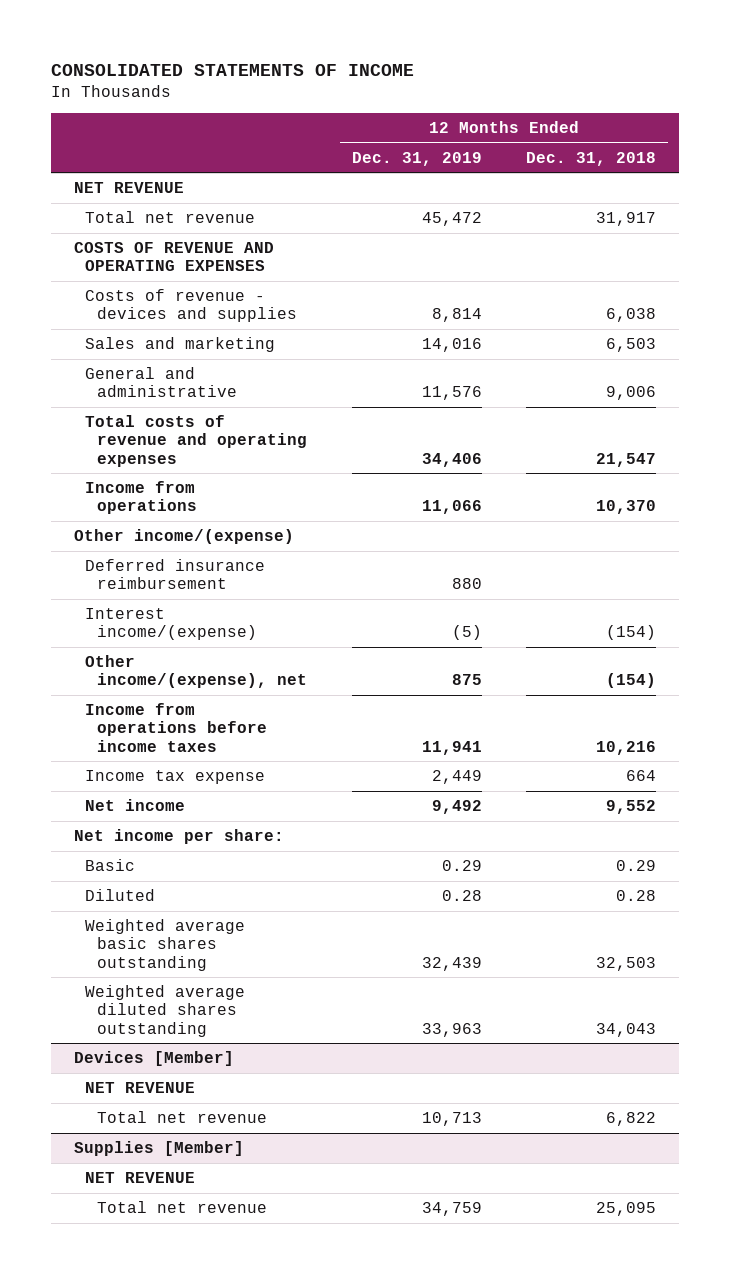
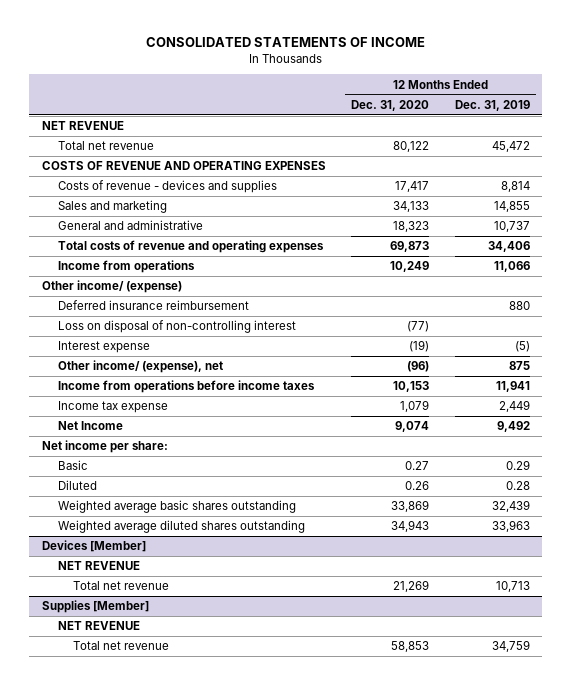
- | 12 Months Ended Dec. 31, 2019 | 12 Months Ended Dec. 31, 2018
+ | 12 Months Ended Dec. 31, 2020 | 12 Months Ended Dec. 31, 2019
- Sales and marketing | 14,016 | 6,503
- General and administrative | 11,576 | 9,006
+ Sales and marketing | 34,133 | 14,855
+ General and administrative | 18,323 | 10,737
- Other income/(expense)
+ Other income/ (expense)
- Interest income/(expense) | (5) | (154)
- Other income/(expense), net | 875 | (154)
+ Loss on disposal of non-controlling interest | (77) |
+ Interest expense | (19) | (5)
+ Other income/ (expense), net | (96) | 875
- Net income | 9,492 | 9,552
+ Net Income | 9,074 | 9,492

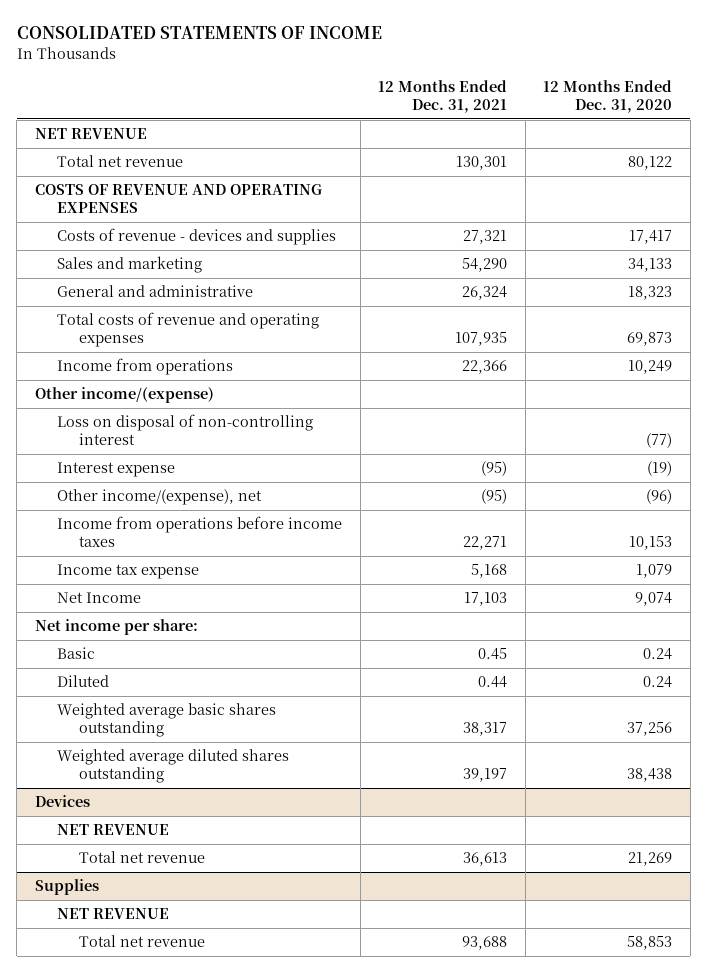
- | 12 Months Ended Dec. 31, 2020 | 12 Months Ended Dec. 31, 2019
+ | 12 Months Ended Dec. 31, 2021 | 12 Months Ended Dec. 31, 2020
- Other income/ (expense)
- Deferred insurance reimbursement | | 880
+ Other income/(expense)
- Other income/ (expense), net | (96) | 875
+ Other income/(expense), net | (95) | (96)
- Basic | 0.27 | 0.29
- Diluted | 0.26 | 0.28
- Weighted average basic shares outstanding | 33,869 | 32,439
- Weighted average diluted shares outstanding | 34,943 | 33,963
- Devices [Member]
+ Basic | 0.45 | 0.24
+ Diluted | 0.44 | 0.24
+ Weighted average basic shares outstanding | 38,317 | 37,256
+ Weighted average diluted shares outstanding | 39,197 | 38,438
+ Devices
- Supplies [Member]
+ Supplies

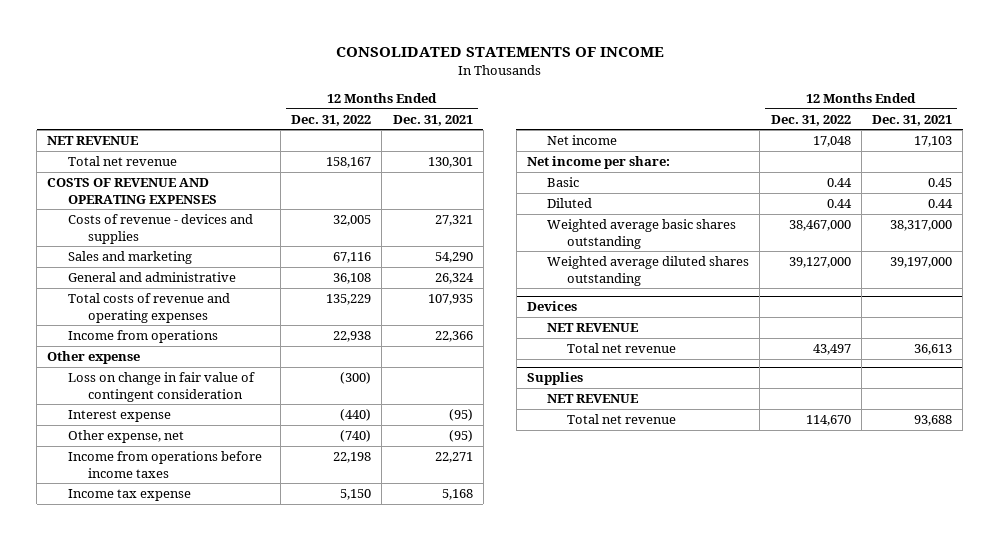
- | 12 Months Ended Dec. 31, 2021 | 12 Months Ended Dec. 31, 2020
+ | 12 Months Ended Dec. 31, 2022 | 12 Months Ended Dec. 31, 2021
- Other income/(expense)
- Loss on disposal of non-controlling interest | | (77)
+ Other expense
+ Loss on change in fair value of contingent consideration | (300) |
- Other income/(expense), net | (95) | (96)
+ Other expense, net | (740) | (95)
- Net Income | 17,103 | 9,074
+ Net income | 17,048 | 17,103
- Weighted average basic shares outstanding | 38,317 | 37,256
- Weighted average diluted shares outstanding | 39,197 | 38,438
+ Weighted average basic shares outstanding | 38,467,000 | 38,317,000
+ Weighted average diluted shares outstanding | 39,127,000 | 39,197,000

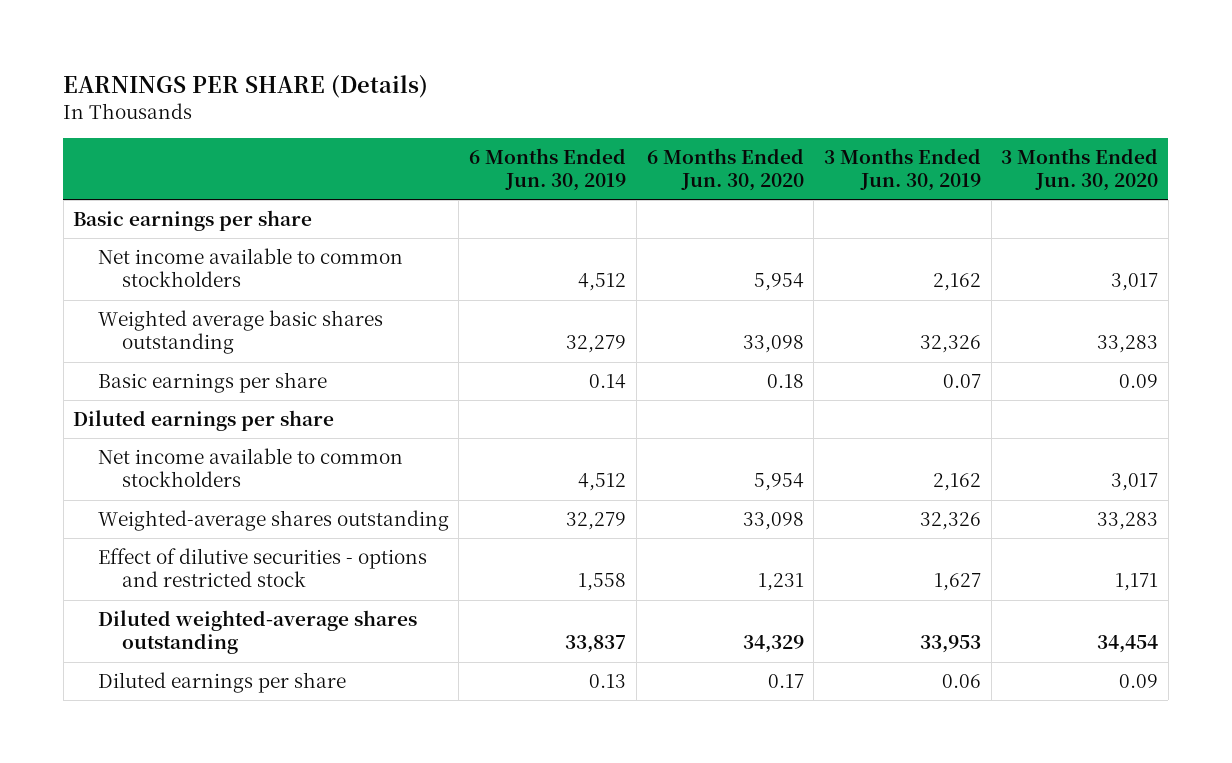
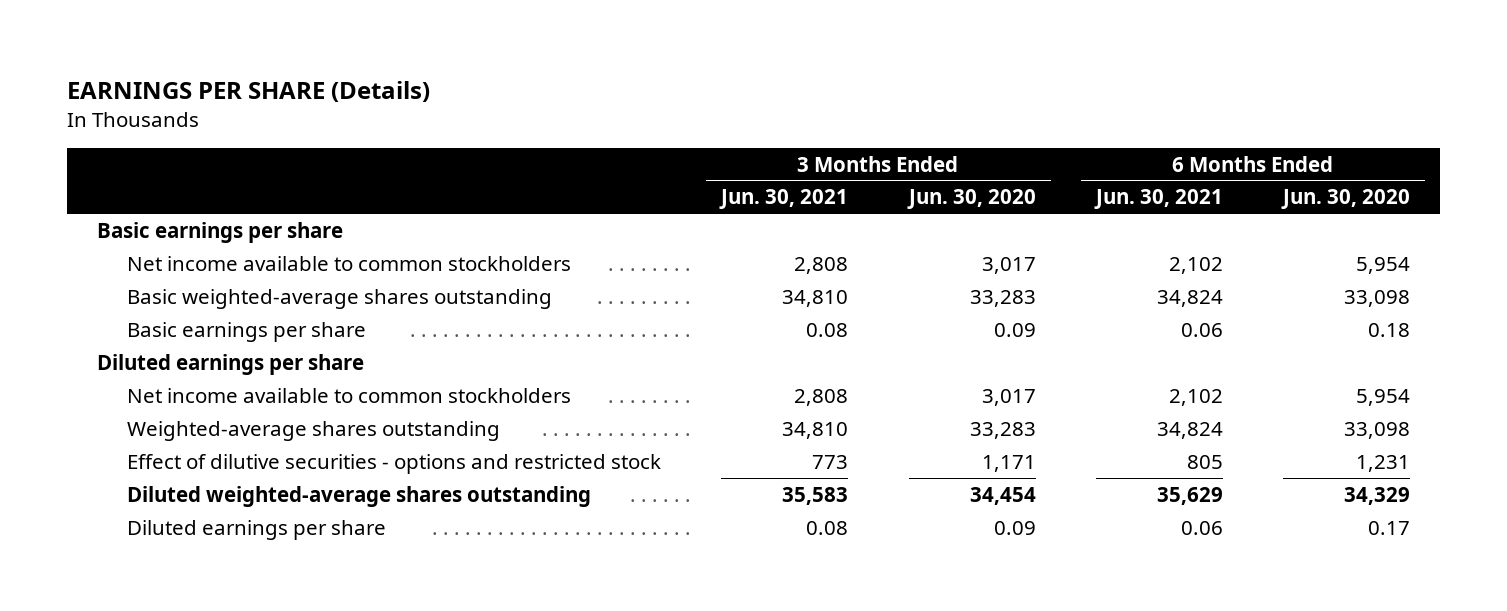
- | 6 Months Ended Jun. 30, 2019 | 6 Months Ended Jun. 30, 2020 | 3 Months Ended Jun. 30, 2019 | 3 Months Ended Jun. 30, 2020
+ | 3 Months Ended Jun. 30, 2021 | 3 Months Ended Jun. 30, 2020 | 6 Months Ended Jun. 30, 2021 | 6 Months Ended Jun. 30, 2020
- Weighted average basic shares outstanding | 32,279 | 33,098 | 32,326 | 33,283
+ Basic weighted-average shares outstanding | 34,810 | 33,283 | 34,824 | 33,098

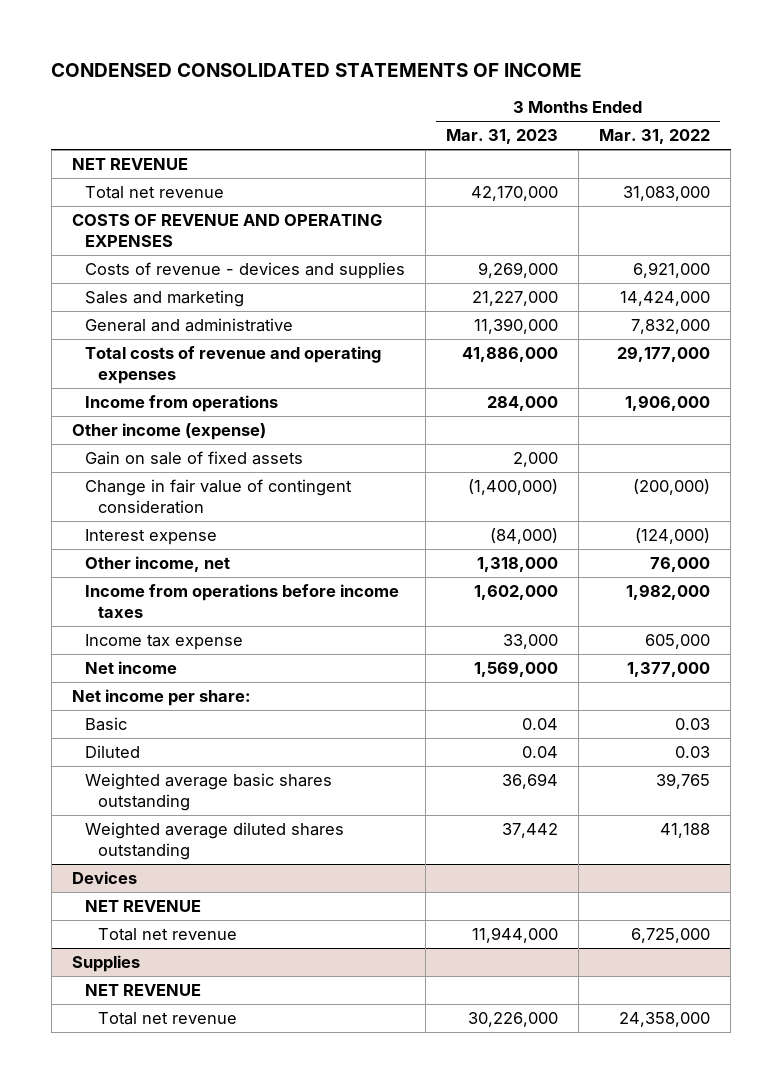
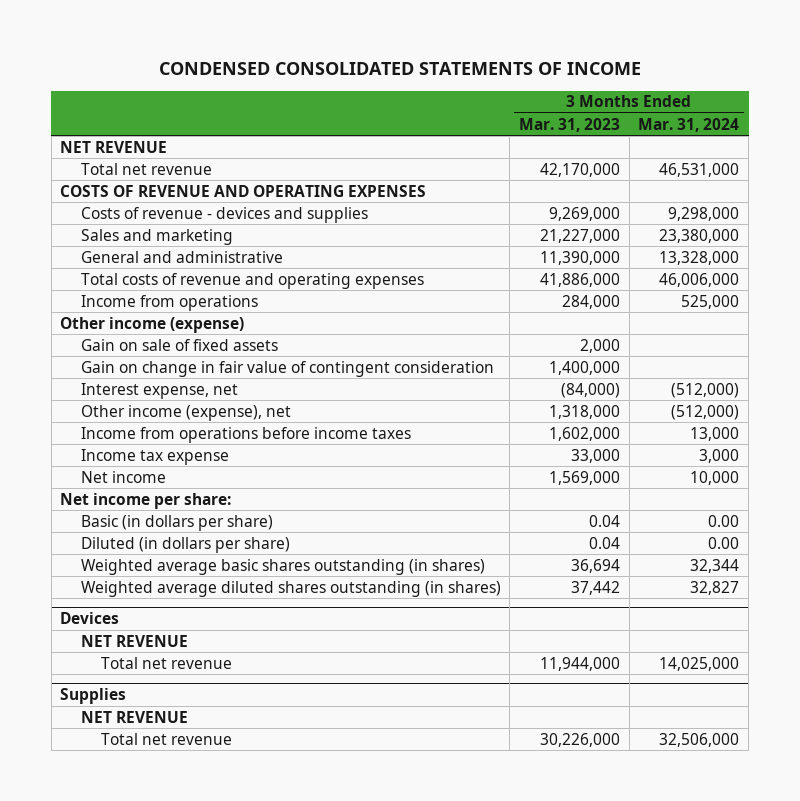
- | 3 Months Ended Mar. 31, 2023 | 3 Months Ended Mar. 31, 2022
+ | 3 Months Ended Mar. 31, 2023 | 3 Months Ended Mar. 31, 2024
- Change in fair value of contingent consideration | (1,400,000) | (200,000)
- Interest expense | (84,000) | (124,000)
- Other income, net | 1,318,000 | 76,000
+ Gain on change in fair value of contingent consideration | 1,400,000 |
+ Interest expense, net | (84,000) | (512,000)
+ Other income (expense), net | 1,318,000 | (512,000)
- Basic | 0.04 | 0.03
- Diluted | 0.04 | 0.03
- Weighted average basic shares outstanding | 36,694 | 39,765
- Weighted average diluted shares outstanding | 37,442 | 41,188
+ Basic (in dollars per share) | 0.04 | 0.00
+ Diluted (in dollars per share) | 0.04 | 0.00
+ Weighted average basic shares outstanding (in shares) | 36,694 | 32,344
+ Weighted average diluted shares outstanding (in shares) | 37,442 | 32,827

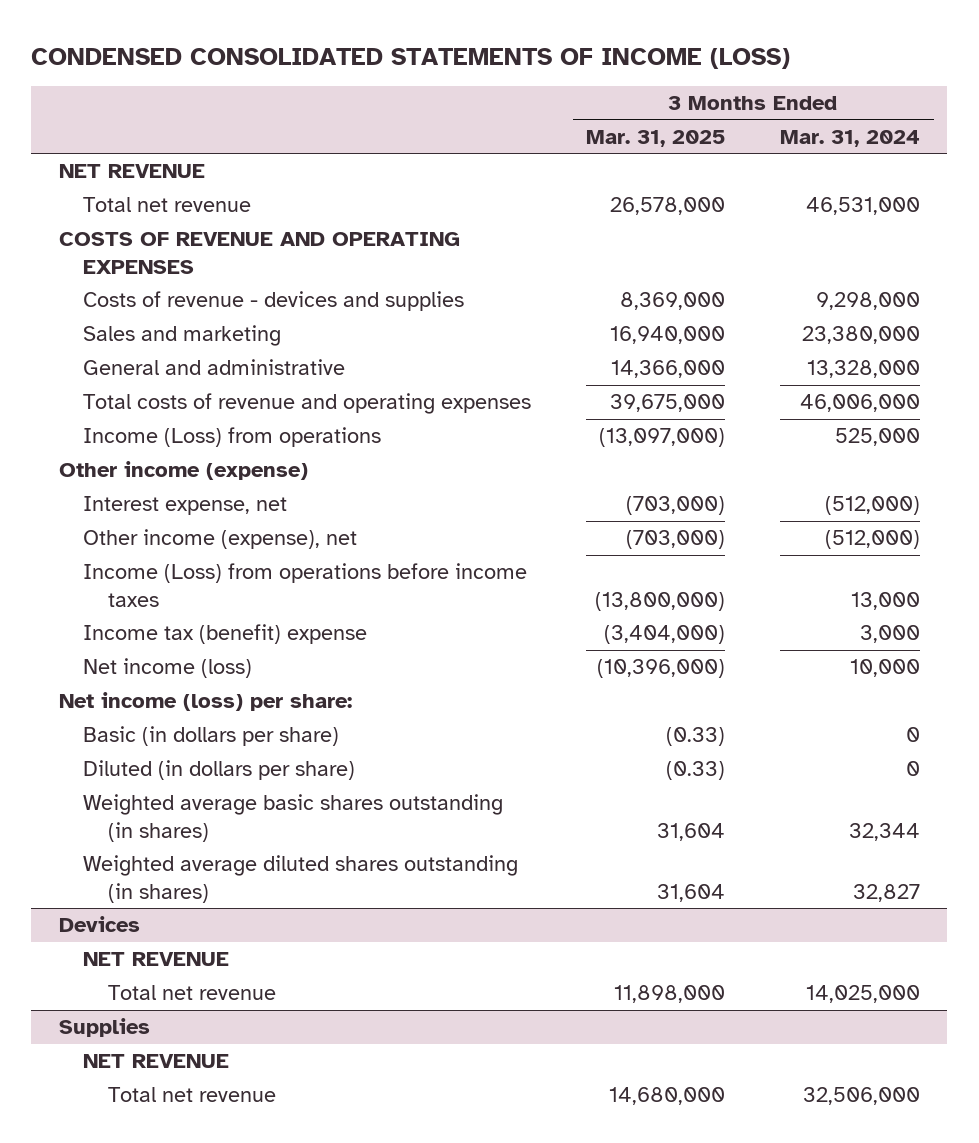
- CONDENSED CONSOLIDATED STATEMENTS OF INCOME
+ CONDENSED CONSOLIDATED STATEMENTS OF INCOME (LOSS)
- | 3 Months Ended Mar. 31, 2023 | 3 Months Ended Mar. 31, 2024
+ | 3 Months Ended Mar. 31, 2025 | 3 Months Ended Mar. 31, 2024
- Income from operations | 284,000 | 525,000
+ Income (Loss) from operations | (13,097,000) | 525,000
- Gain on sale of fixed assets | 2,000 |
- Gain on change in fair value of contingent consideration | 1,400,000 |
- Income from operations before income taxes | 1,602,000 | 13,000
- Income tax expense | 33,000 | 3,000
- Net income | 1,569,000 | 10,000
- Net income per share:
- Basic (in dollars per share) | 0.04 | 0.00
- Diluted (in dollars per share) | 0.04 | 0.00
+ Income (Loss) from operations before income taxes | (13,800,000) | 13,000
+ Income tax (benefit) expense | (3,404,000) | 3,000
+ Net income (loss) | (10,396,000) | 10,000
+ Net income (loss) per share:
+ Basic (in dollars per share) | (0.33) | 0
+ Diluted (in dollars per share) | (0.33) | 0

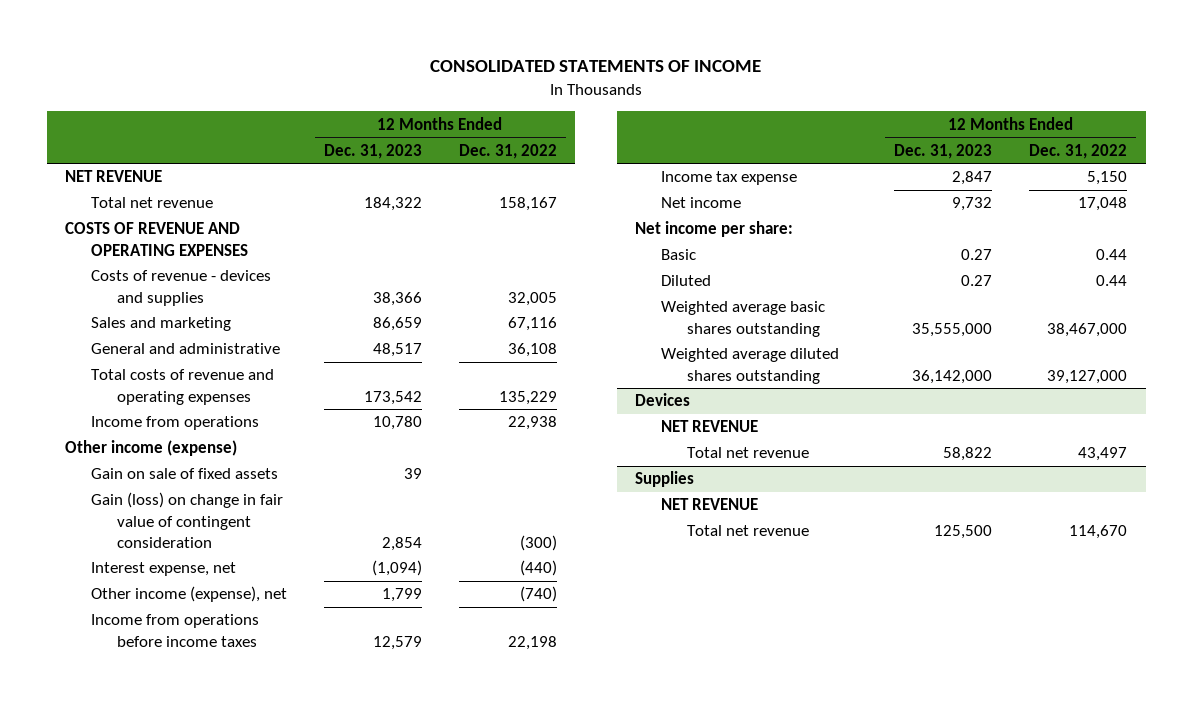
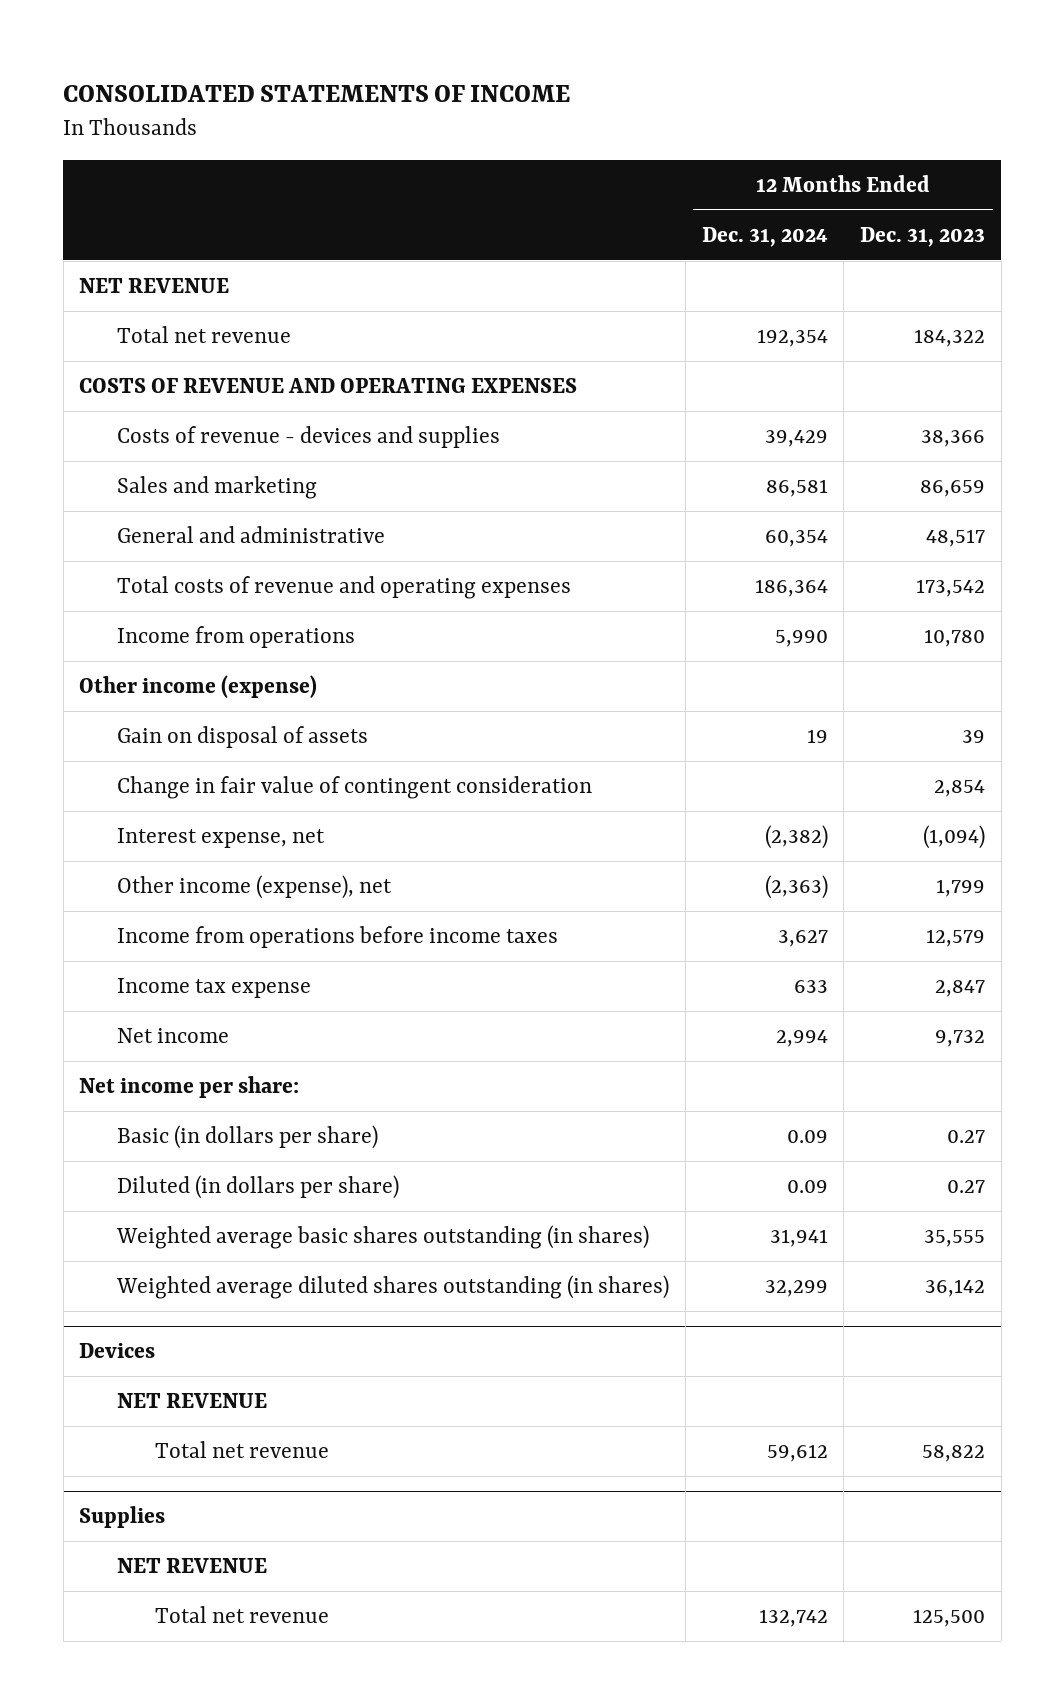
- | 12 Months Ended Dec. 31, 2023 | 12 Months Ended Dec. 31, 2022
+ | 12 Months Ended Dec. 31, 2024 | 12 Months Ended Dec. 31, 2023
- Gain on sale of fixed assets | 39 |
- Gain (loss) on change in fair value of contingent consideration | 2,854 | (300)
+ Gain on disposal of assets | 19 | 39
+ Change in fair value of contingent consideration | | 2,854
- Basic | 0.27 | 0.44
- Diluted | 0.27 | 0.44
- Weighted average basic shares outstanding | 35,555,000 | 38,467,000
- Weighted average diluted shares outstanding | 36,142,000 | 39,127,000
+ Basic (in dollars per share) | 0.09 | 0.27
+ Diluted (in dollars per share) | 0.09 | 0.27
+ Weighted average basic shares outstanding (in shares) | 31,941 | 35,555
+ Weighted average diluted shares outstanding (in shares) | 32,299 | 36,142

